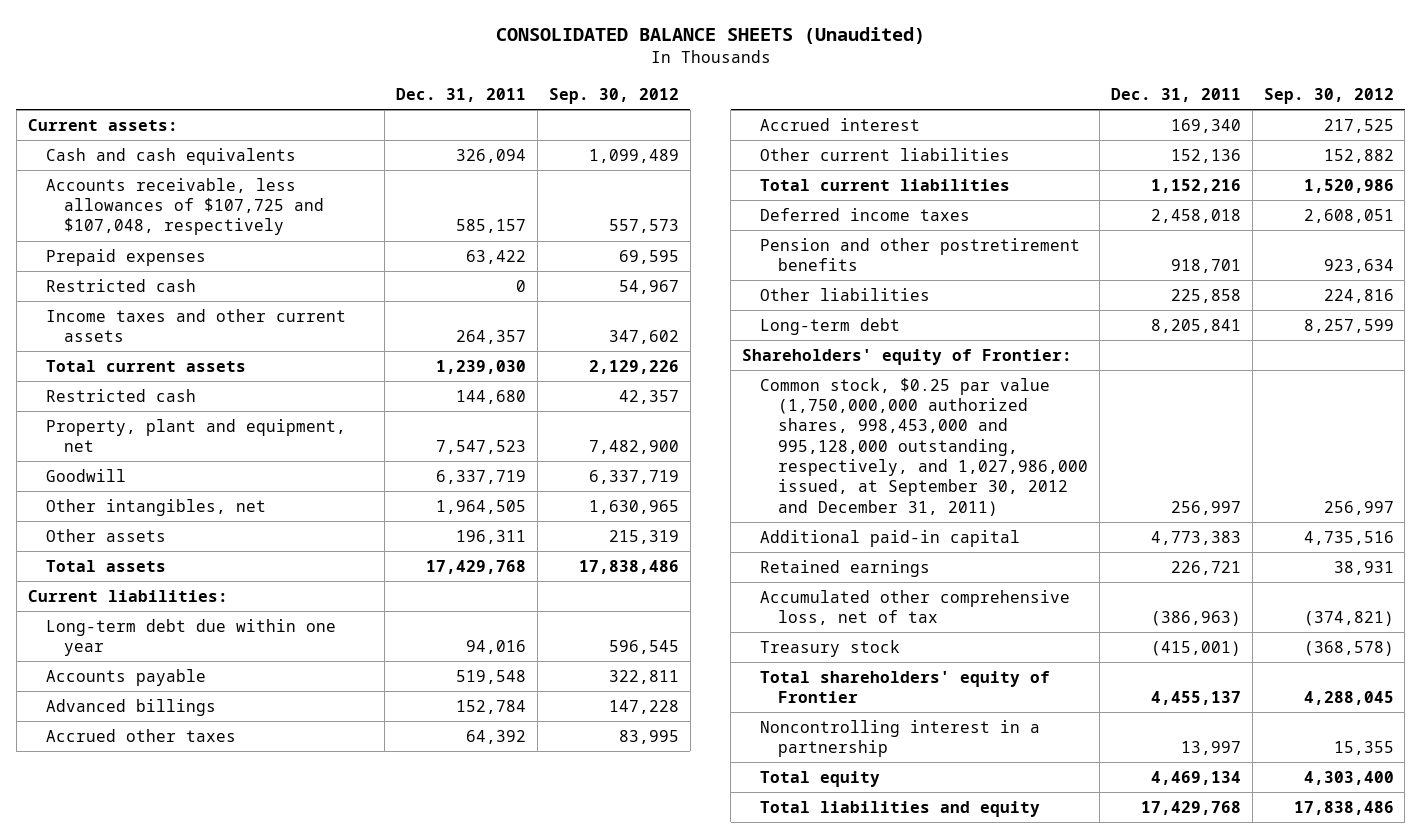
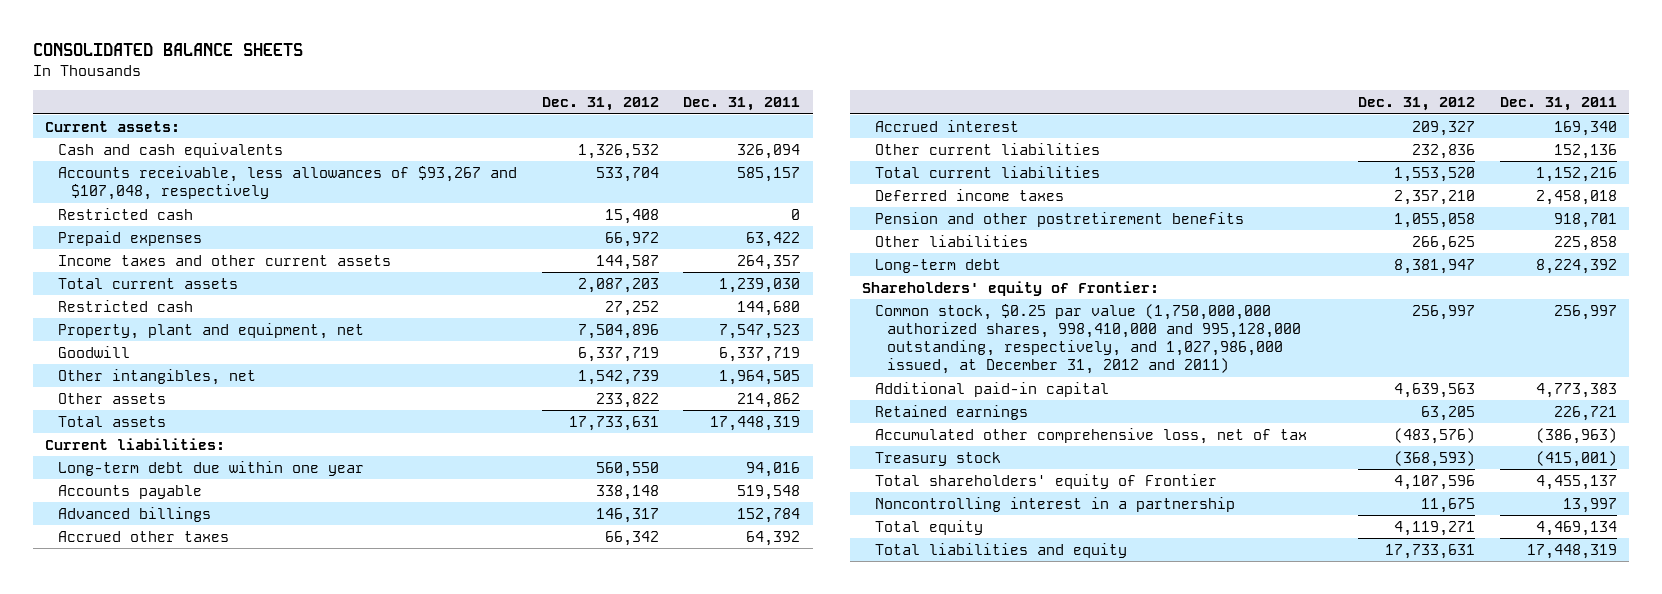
- CONSOLIDATED BALANCE SHEETS (Unaudited)
+ CONSOLIDATED BALANCE SHEETS
- | Dec. 31, 2011 | Sep. 30, 2012
+ | Dec. 31, 2012 | Dec. 31, 2011
- Accounts receivable, less allowances of $107,725 and $107,048, respectively | 585,157 | 557,573
+ Accounts receivable, less allowances of $93,267 and $107,048, respectively | 533,704 | 585,157
moved down: Prepaid expenses | 66,972 | 63,422
- Other assets | 196,311 | 215,319
- Total assets | 17,429,768 | 17,838,486
+ Other assets | 233,822 | 214,862
+ Total assets | 17,733,631 | 17,448,319
- Long-term debt | 8,205,841 | 8,257,599
+ Long-term debt | 8,381,947 | 8,224,392
- Common stock, $0.25 par value (1,750,000,000 authorized shares, 998,453,000 and 995,128,000 outstanding, respectively, and 1,027,986,000 issued, at September 30, 2012 and December 31, 2011) | 256,997 | 256,997
+ Common stock, $0.25 par value (1,750,000,000 authorized shares, 998,410,000 and 995,128,000 outstanding, respectively, and 1,027,986,000 issued, at December 31, 2012 and 2011) | 256,997 | 256,997
- Total liabilities and equity | 17,429,768 | 17,838,486
+ Total liabilities and equity | 17,733,631 | 17,448,319

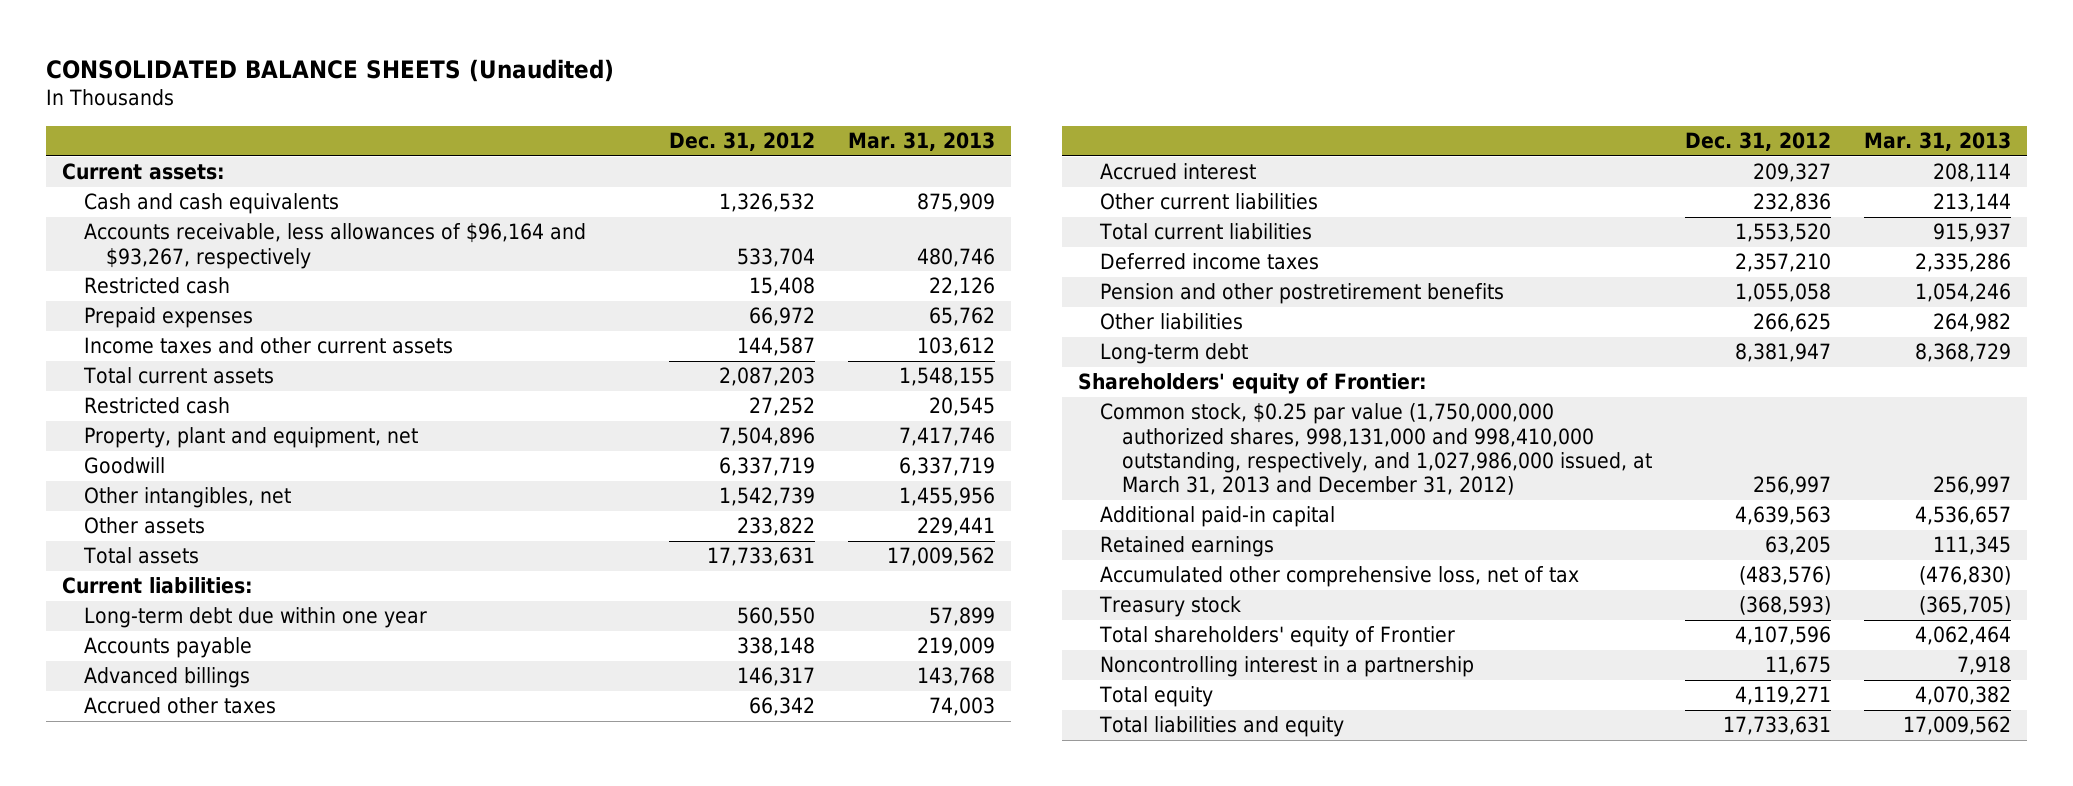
- CONSOLIDATED BALANCE SHEETS
+ CONSOLIDATED BALANCE SHEETS (Unaudited)
- | Dec. 31, 2012 | Dec. 31, 2011
+ | Dec. 31, 2012 | Mar. 31, 2013
- Accounts receivable, less allowances of $93,267 and $107,048, respectively | 533,704 | 585,157
+ Accounts receivable, less allowances of $96,164 and $93,267, respectively | 533,704 | 480,746
- Common stock, $0.25 par value (1,750,000,000 authorized shares, 998,410,000 and 995,128,000 outstanding, respectively, and 1,027,986,000 issued, at December 31, 2012 and 2011) | 256,997 | 256,997
+ Common stock, $0.25 par value (1,750,000,000 authorized shares, 998,131,000 and 998,410,000 outstanding, respectively, and 1,027,986,000 issued, at March 31, 2013 and December 31, 2012) | 256,997 | 256,997

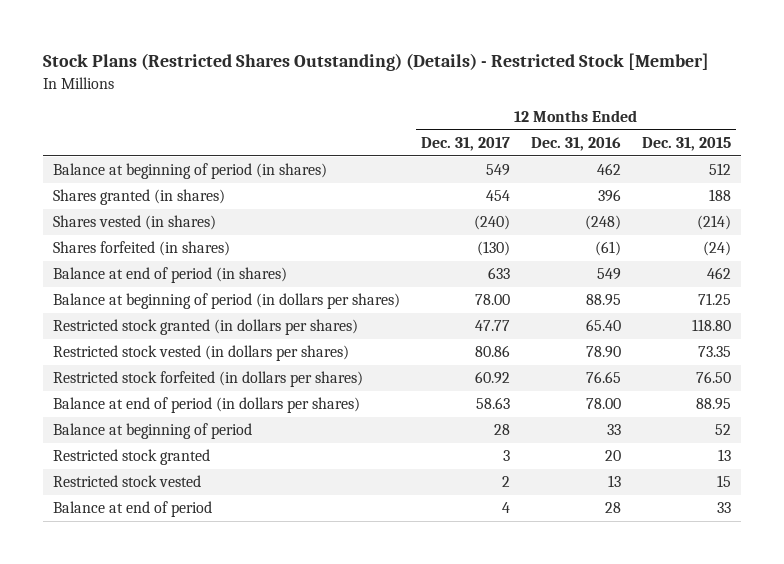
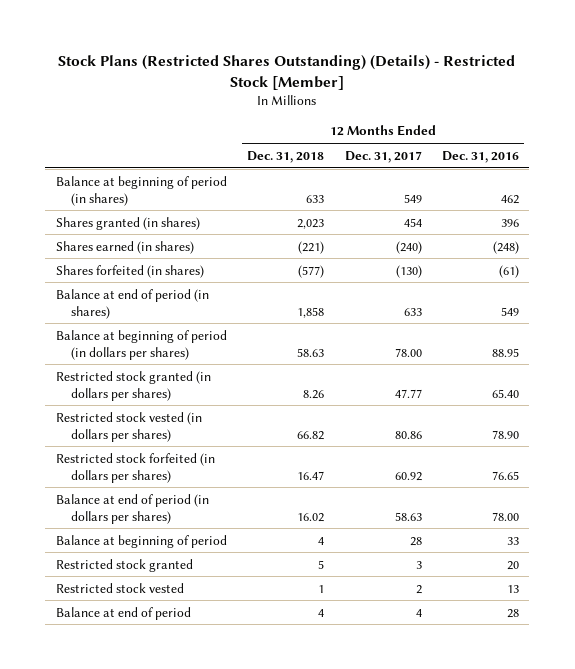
- | 12 Months Ended Dec. 31, 2017 | 12 Months Ended Dec. 31, 2016 | 12 Months Ended Dec. 31, 2015
+ | 12 Months Ended Dec. 31, 2018 | 12 Months Ended Dec. 31, 2017 | 12 Months Ended Dec. 31, 2016
- Shares vested (in shares) | (240) | (248) | (214)
+ Shares earned (in shares) | (221) | (240) | (248)

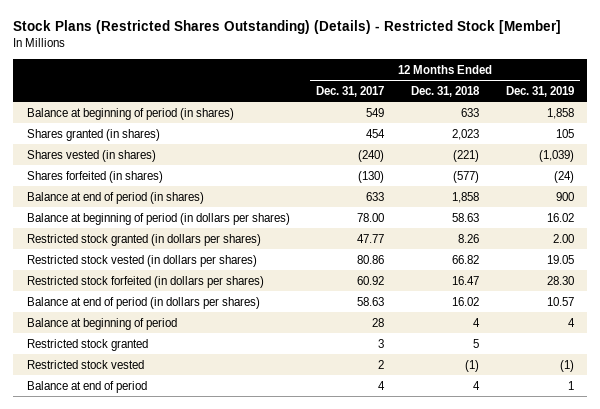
- | 12 Months Ended Dec. 31, 2018 | 12 Months Ended Dec. 31, 2017 | 12 Months Ended Dec. 31, 2016
+ | 12 Months Ended Dec. 31, 2017 | 12 Months Ended Dec. 31, 2018 | 12 Months Ended Dec. 31, 2019
- Shares earned (in shares) | (221) | (240) | (248)
+ Shares vested (in shares) | (240) | (221) | (1,039)
- Restricted stock vested | 1 | 2 | 13
+ Restricted stock vested | 2 | (1) | (1)

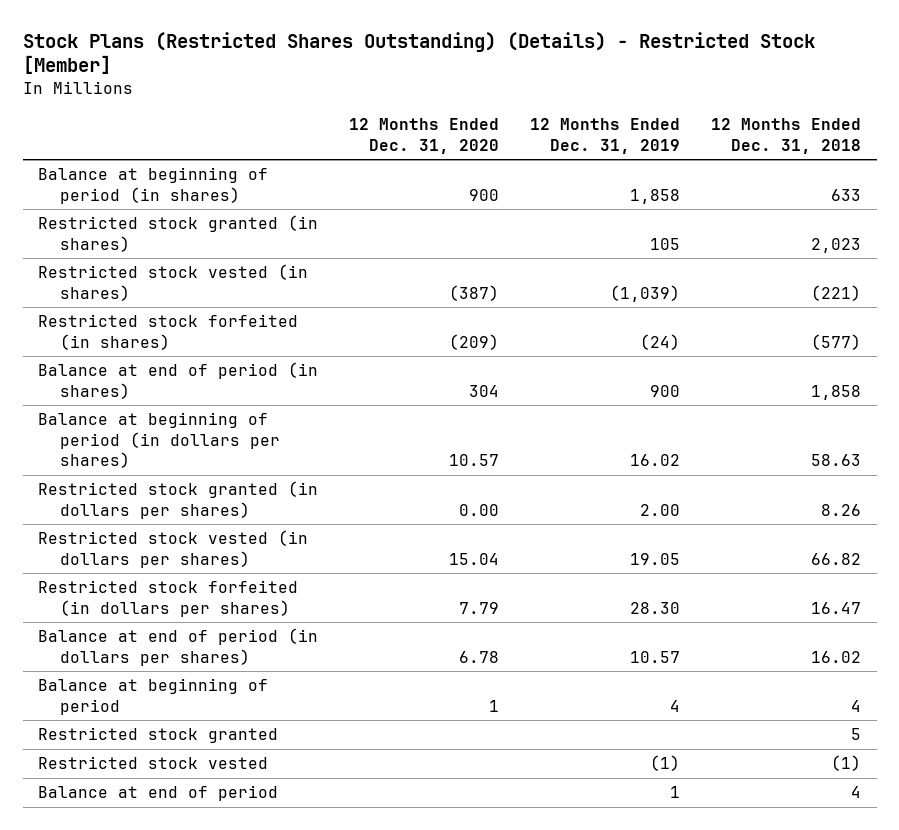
- | 12 Months Ended Dec. 31, 2017 | 12 Months Ended Dec. 31, 2018 | 12 Months Ended Dec. 31, 2019
+ | 12 Months Ended Dec. 31, 2020 | 12 Months Ended Dec. 31, 2019 | 12 Months Ended Dec. 31, 2018
- Shares granted (in shares) | 454 | 2,023 | 105
- Shares vested (in shares) | (240) | (221) | (1,039)
- Shares forfeited (in shares) | (130) | (577) | (24)
+ Restricted stock granted (in shares) | | 105 | 2,023
+ Restricted stock vested (in shares) | (387) | (1,039) | (221)
+ Restricted stock forfeited (in shares) | (209) | (24) | (577)

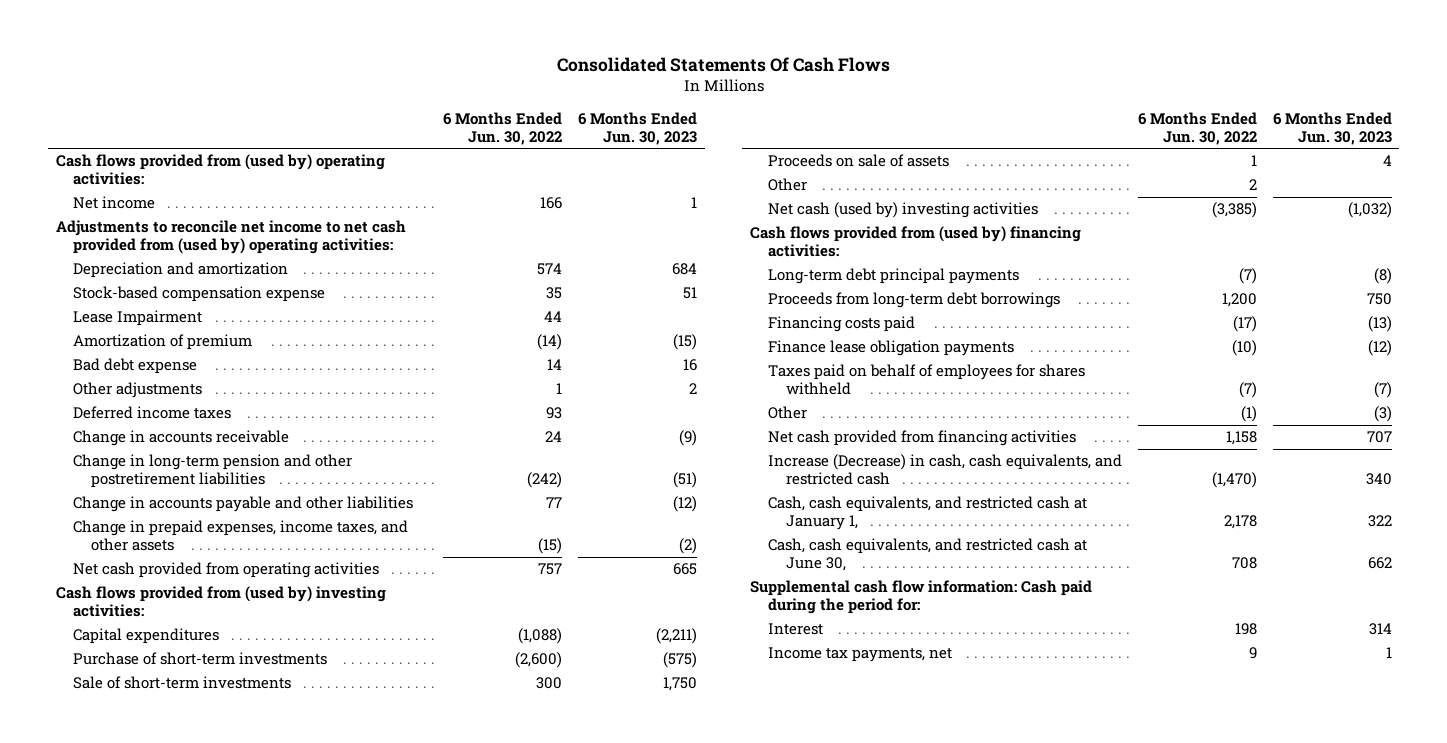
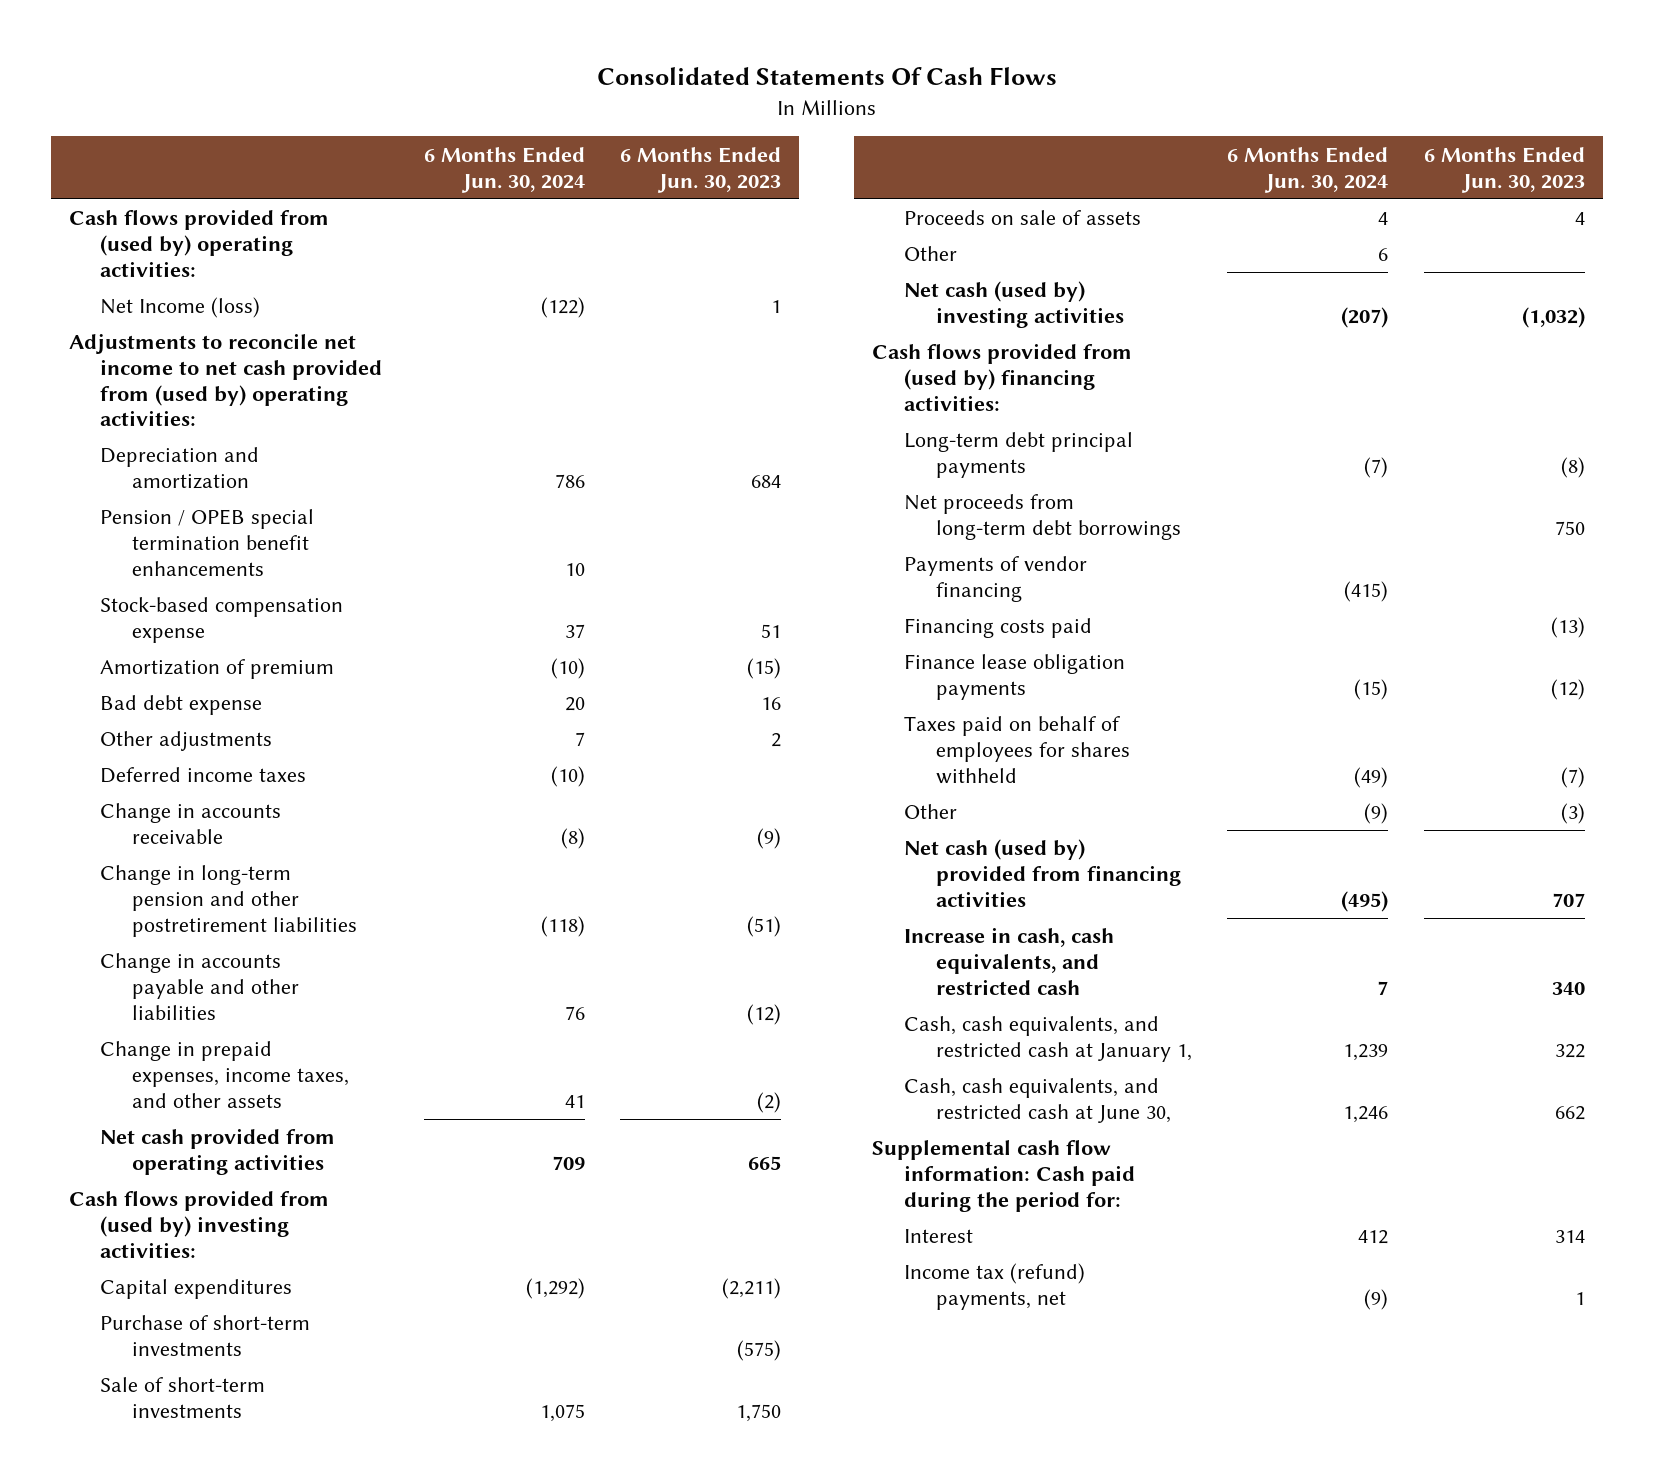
- | 6 Months Ended Jun. 30, 2022 | 6 Months Ended Jun. 30, 2023
+ | 6 Months Ended Jun. 30, 2024 | 6 Months Ended Jun. 30, 2023
- Net income | 166 | 1
+ Net Income (loss) | (122) | 1
+ Pension / OPEB special termination benefit enhancements | 10 |
- Lease Impairment | 44 |
- Proceeds from long-term debt borrowings | 1,200 | 750
+ Net proceeds from long-term debt borrowings | | 750
+ Payments of vendor financing | (415) |
- Net cash provided from financing activities | 1,158 | 707
- Increase (Decrease) in cash, cash equivalents, and restricted cash | (1,470) | 340
+ Net cash (used by) provided from financing activities | (495) | 707
+ Increase in cash, cash equivalents, and restricted cash | 7 | 340
- Income tax payments, net | 9 | 1
+ Income tax (refund) payments, net | (9) | 1

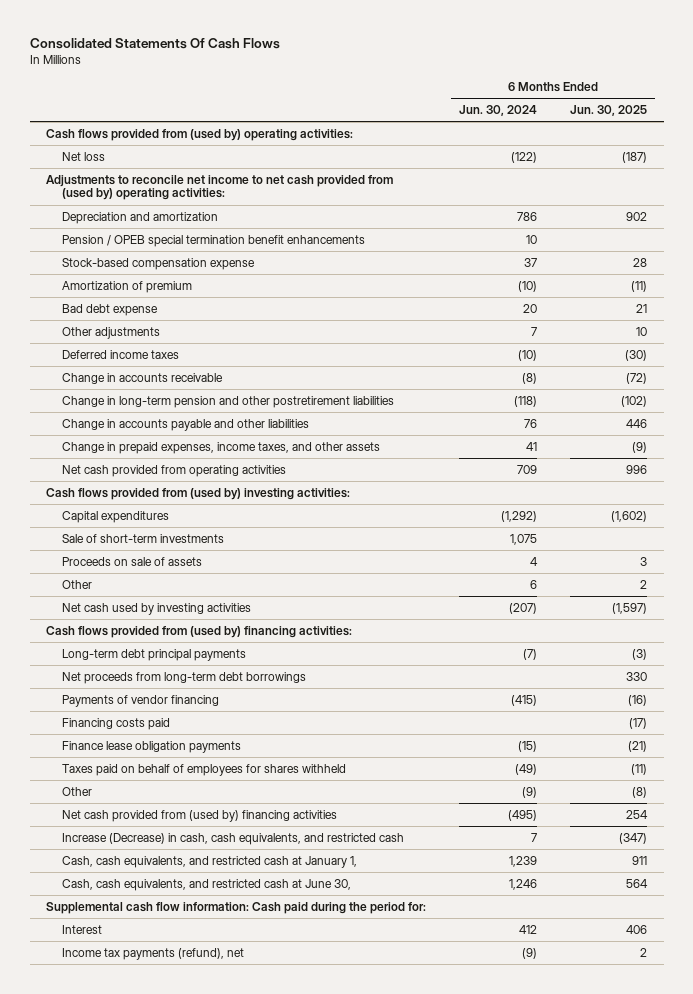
- | 6 Months Ended Jun. 30, 2024 | 6 Months Ended Jun. 30, 2023
+ | 6 Months Ended Jun. 30, 2024 | 6 Months Ended Jun. 30, 2025
- Net Income (loss) | (122) | 1
+ Net loss | (122) | (187)
- Purchase of short-term investments | | (575)
- Net cash (used by) investing activities | (207) | (1,032)
+ Net cash used by investing activities | (207) | (1,597)
- Net cash (used by) provided from financing activities | (495) | 707
- Increase in cash, cash equivalents, and restricted cash | 7 | 340
+ Net cash provided from (used by) financing activities | (495) | 254
+ Increase (Decrease) in cash, cash equivalents, and restricted cash | 7 | (347)
- Income tax (refund) payments, net | (9) | 1
+ Income tax payments (refund), net | (9) | 2

